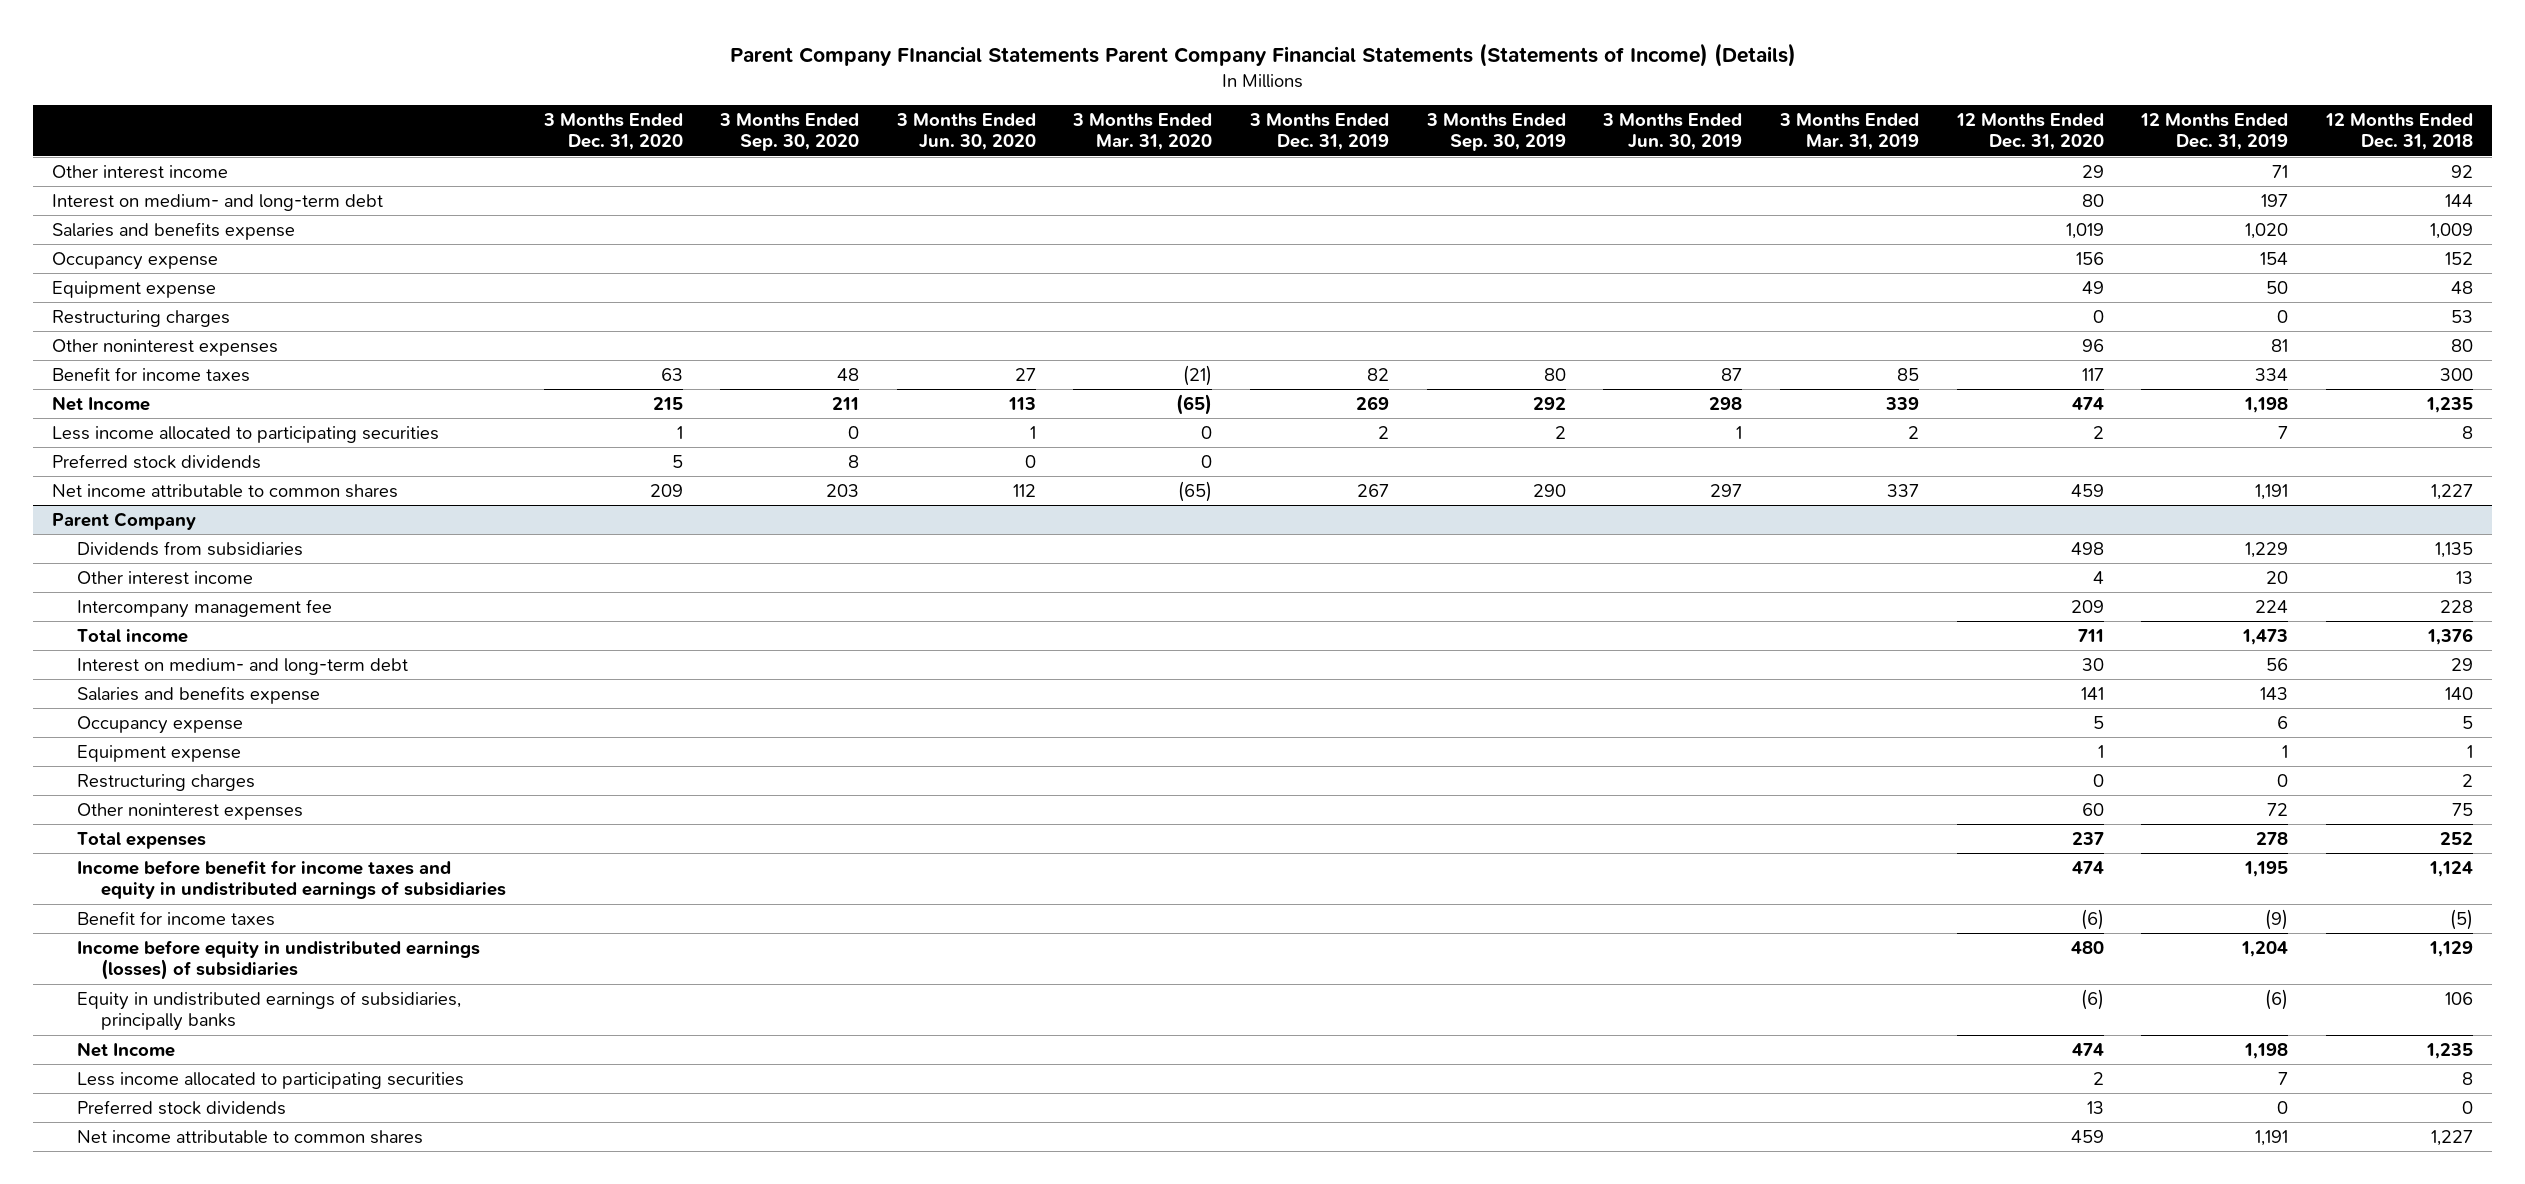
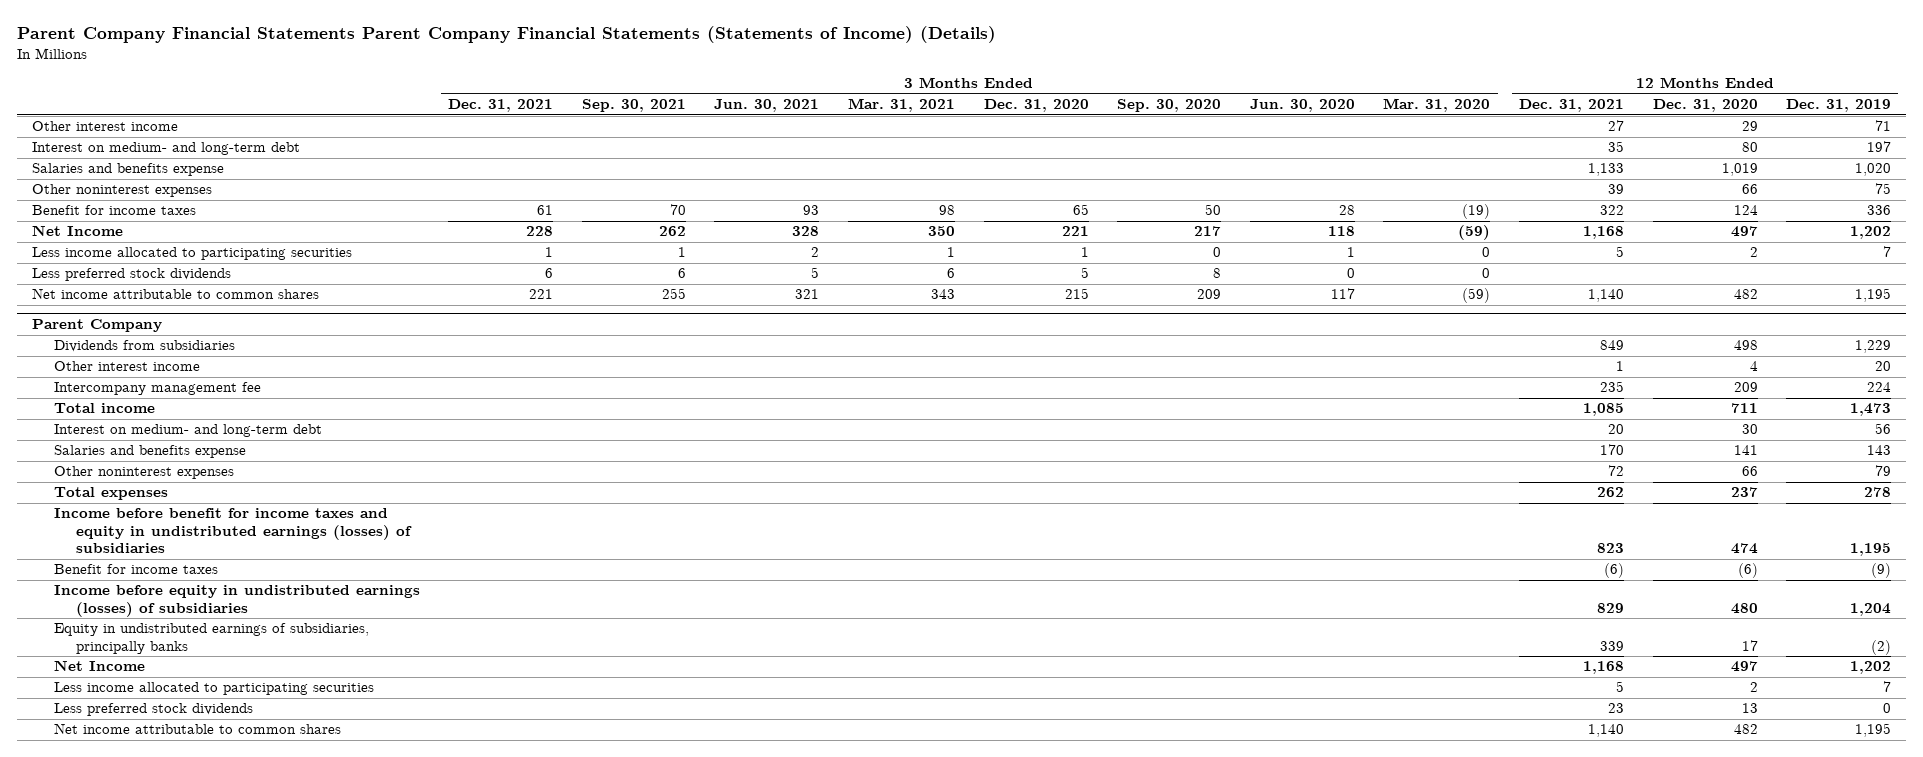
- Parent Company FInancial Statements Parent Company Financial Statements (Statements of Income) (Details)
+ Parent Company Financial Statements Parent Company Financial Statements (Statements of Income) (Details)
- | 3 Months Ended Dec. 31, 2020 | 3 Months Ended Sep. 30, 2020 | 3 Months Ended Jun. 30, 2020 | 3 Months Ended Mar. 31, 2020 | 3 Months Ended Dec. 31, 2019 | 3 Months Ended Sep. 30, 2019 | 3 Months Ended Jun. 30, 2019 | 3 Months Ended Mar. 31, 2019 | 12 Months Ended Dec. 31, 2020 | 12 Months Ended Dec. 31, 2019 | 12 Months Ended Dec. 31, 2018
+ | 3 Months Ended Dec. 31, 2021 | 3 Months Ended Sep. 30, 2021 | 3 Months Ended Jun. 30, 2021 | 3 Months Ended Mar. 31, 2021 | 3 Months Ended Dec. 31, 2020 | 3 Months Ended Sep. 30, 2020 | 3 Months Ended Jun. 30, 2020 | 3 Months Ended Mar. 31, 2020 | 12 Months Ended Dec. 31, 2021 | 12 Months Ended Dec. 31, 2020 | 12 Months Ended Dec. 31, 2019
- Occupancy expense | | | | | | | | | 156 | 154 | 152
- Equipment expense | | | | | | | | | 49 | 50 | 48
- Restructuring charges | | | | | | | | | 0 | 0 | 53
- Other noninterest expenses | | | | | | | | | 96 | 81 | 80
- Benefit for income taxes | 63 | 48 | 27 | (21) | 82 | 80 | 87 | 85 | 117 | 334 | 300
- Net Income | 215 | 211 | 113 | (65) | 269 | 292 | 298 | 339 | 474 | 1,198 | 1,235
+ Other noninterest expenses | | | | | | | | | 39 | 66 | 75
+ Benefit for income taxes | 61 | 70 | 93 | 98 | 65 | 50 | 28 | (19) | 322 | 124 | 336
+ Net Income | 228 | 262 | 328 | 350 | 221 | 217 | 118 | (59) | 1,168 | 497 | 1,202
- Preferred stock dividends | 5 | 8 | 0 | 0 | | | | | | |
- Net income attributable to common shares | 209 | 203 | 112 | (65) | 267 | 290 | 297 | 337 | 459 | 1,191 | 1,227
+ Less preferred stock dividends | 6 | 6 | 5 | 6 | 5 | 8 | 0 | 0 | | |
+ Net income attributable to common shares | 221 | 255 | 321 | 343 | 215 | 209 | 117 | (59) | 1,140 | 482 | 1,195
@ Parent Company
- Occupancy expense | | | | | | | | | 5 | 6 | 5
- Equipment expense | | | | | | | | | 1 | 1 | 1
- Restructuring charges | | | | | | | | | 0 | 0 | 2
- Other noninterest expenses | | | | | | | | | 60 | 72 | 75
+ Other noninterest expenses | | | | | | | | | 72 | 66 | 79
- Income before benefit for income taxes and equity in undistributed earnings of subsidiaries | | | | | | | | | 474 | 1,195 | 1,124
+ Income before benefit for income taxes and equity in undistributed earnings (losses) of subsidiaries | | | | | | | | | 823 | 474 | 1,195
- Equity in undistributed earnings of subsidiaries, principally banks | | | | | | | | | (6) | (6) | 106
- Net Income | | | | | | | | | 474 | 1,198 | 1,235
+ Equity in undistributed earnings of subsidiaries, principally banks | | | | | | | | | 339 | 17 | (2)
+ Net Income | | | | | | | | | 1,168 | 497 | 1,202
- Preferred stock dividends | | | | | | | | | 13 | 0 | 0
- Net income attributable to common shares | | | | | | | | | 459 | 1,191 | 1,227
+ Less preferred stock dividends | | | | | | | | | 23 | 13 | 0
+ Net income attributable to common shares | | | | | | | | | 1,140 | 482 | 1,195

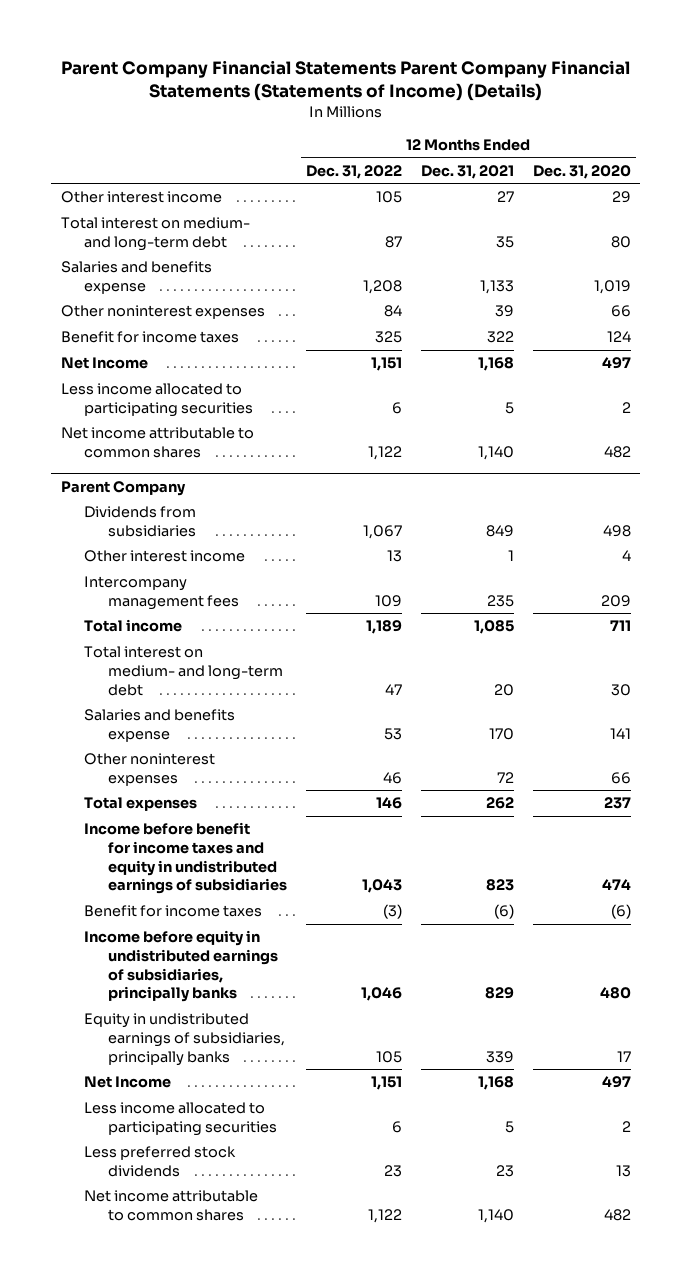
- | 3 Months Ended Dec. 31, 2021 | 3 Months Ended Sep. 30, 2021 | 3 Months Ended Jun. 30, 2021 | 3 Months Ended Mar. 31, 2021 | 3 Months Ended Dec. 31, 2020 | 3 Months Ended Sep. 30, 2020 | 3 Months Ended Jun. 30, 2020 | 3 Months Ended Mar. 31, 2020 | 12 Months Ended Dec. 31, 2021 | 12 Months Ended Dec. 31, 2020 | 12 Months Ended Dec. 31, 2019
+ | 12 Months Ended Dec. 31, 2022 | 12 Months Ended Dec. 31, 2021 | 12 Months Ended Dec. 31, 2020
- Interest on medium- and long-term debt | | | | | | | | | 35 | 80 | 197
+ Total interest on medium- and long-term debt | 87 | 35 | 80
- Less preferred stock dividends | 6 | 6 | 5 | 6 | 5 | 8 | 0 | 0 | | |
@ Parent Company
- Intercompany management fee | | | | | | | | | 235 | 209 | 224
+ Intercompany management fees | 109 | 235 | 209
- Interest on medium- and long-term debt | | | | | | | | | 20 | 30 | 56
+ Total interest on medium- and long-term debt | 47 | 20 | 30
- Income before benefit for income taxes and equity in undistributed earnings (losses) of subsidiaries | | | | | | | | | 823 | 474 | 1,195
+ Income before benefit for income taxes and equity in undistributed earnings of subsidiaries | 1,043 | 823 | 474
- Income before equity in undistributed earnings (losses) of subsidiaries | | | | | | | | | 829 | 480 | 1,204
+ Income before equity in undistributed earnings of subsidiaries, principally banks | 1,046 | 829 | 480

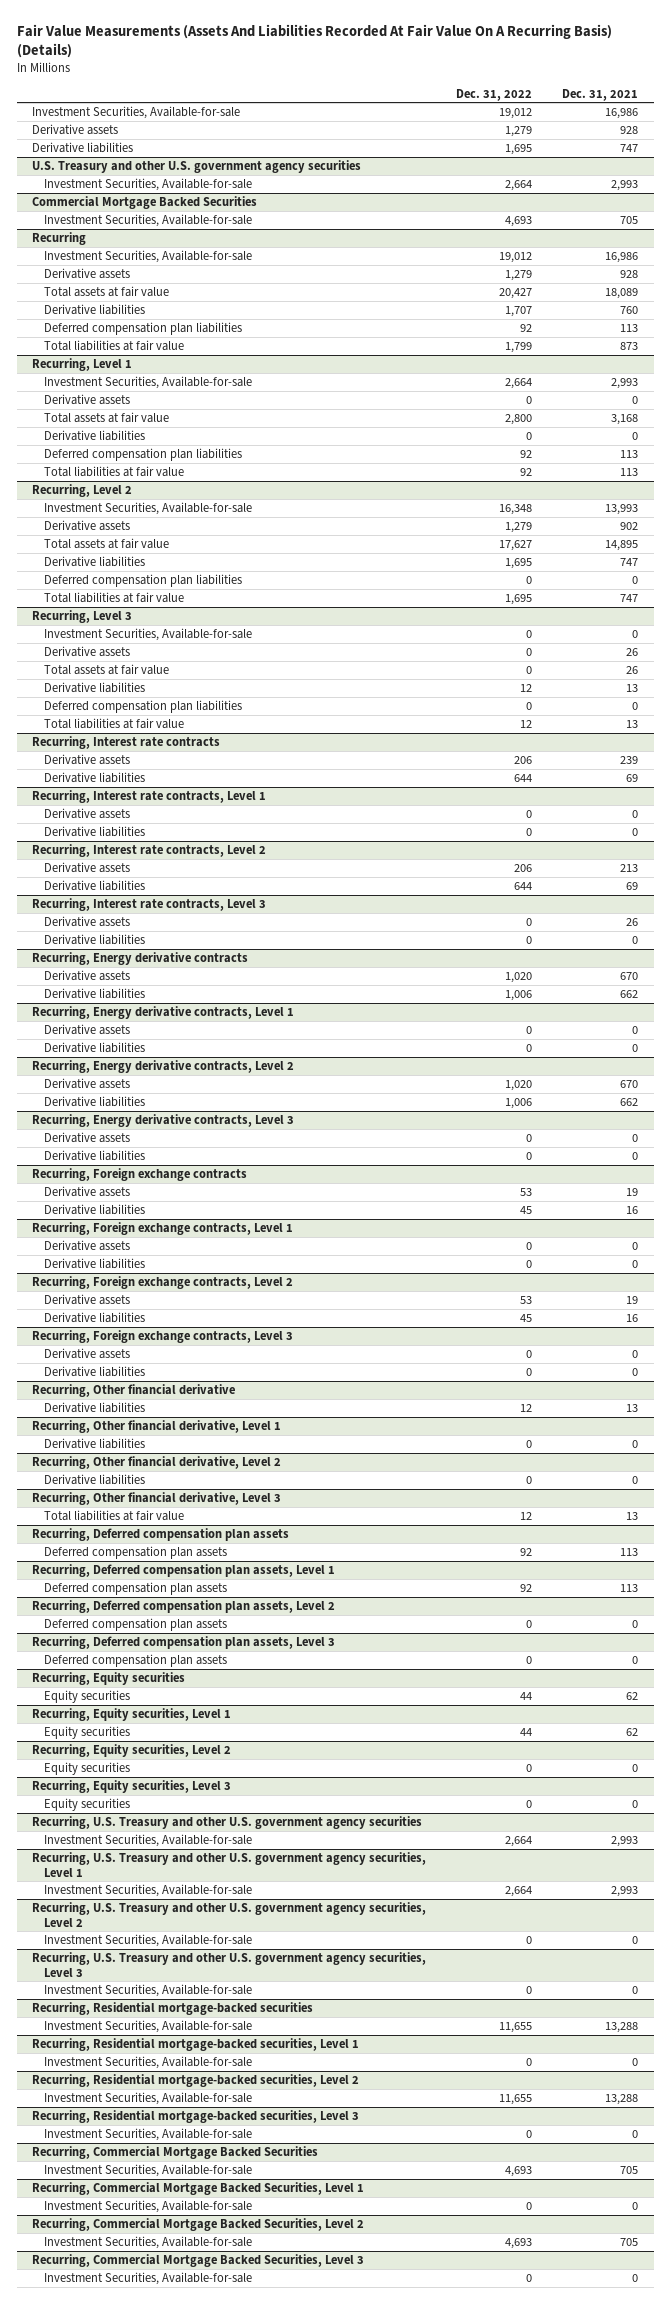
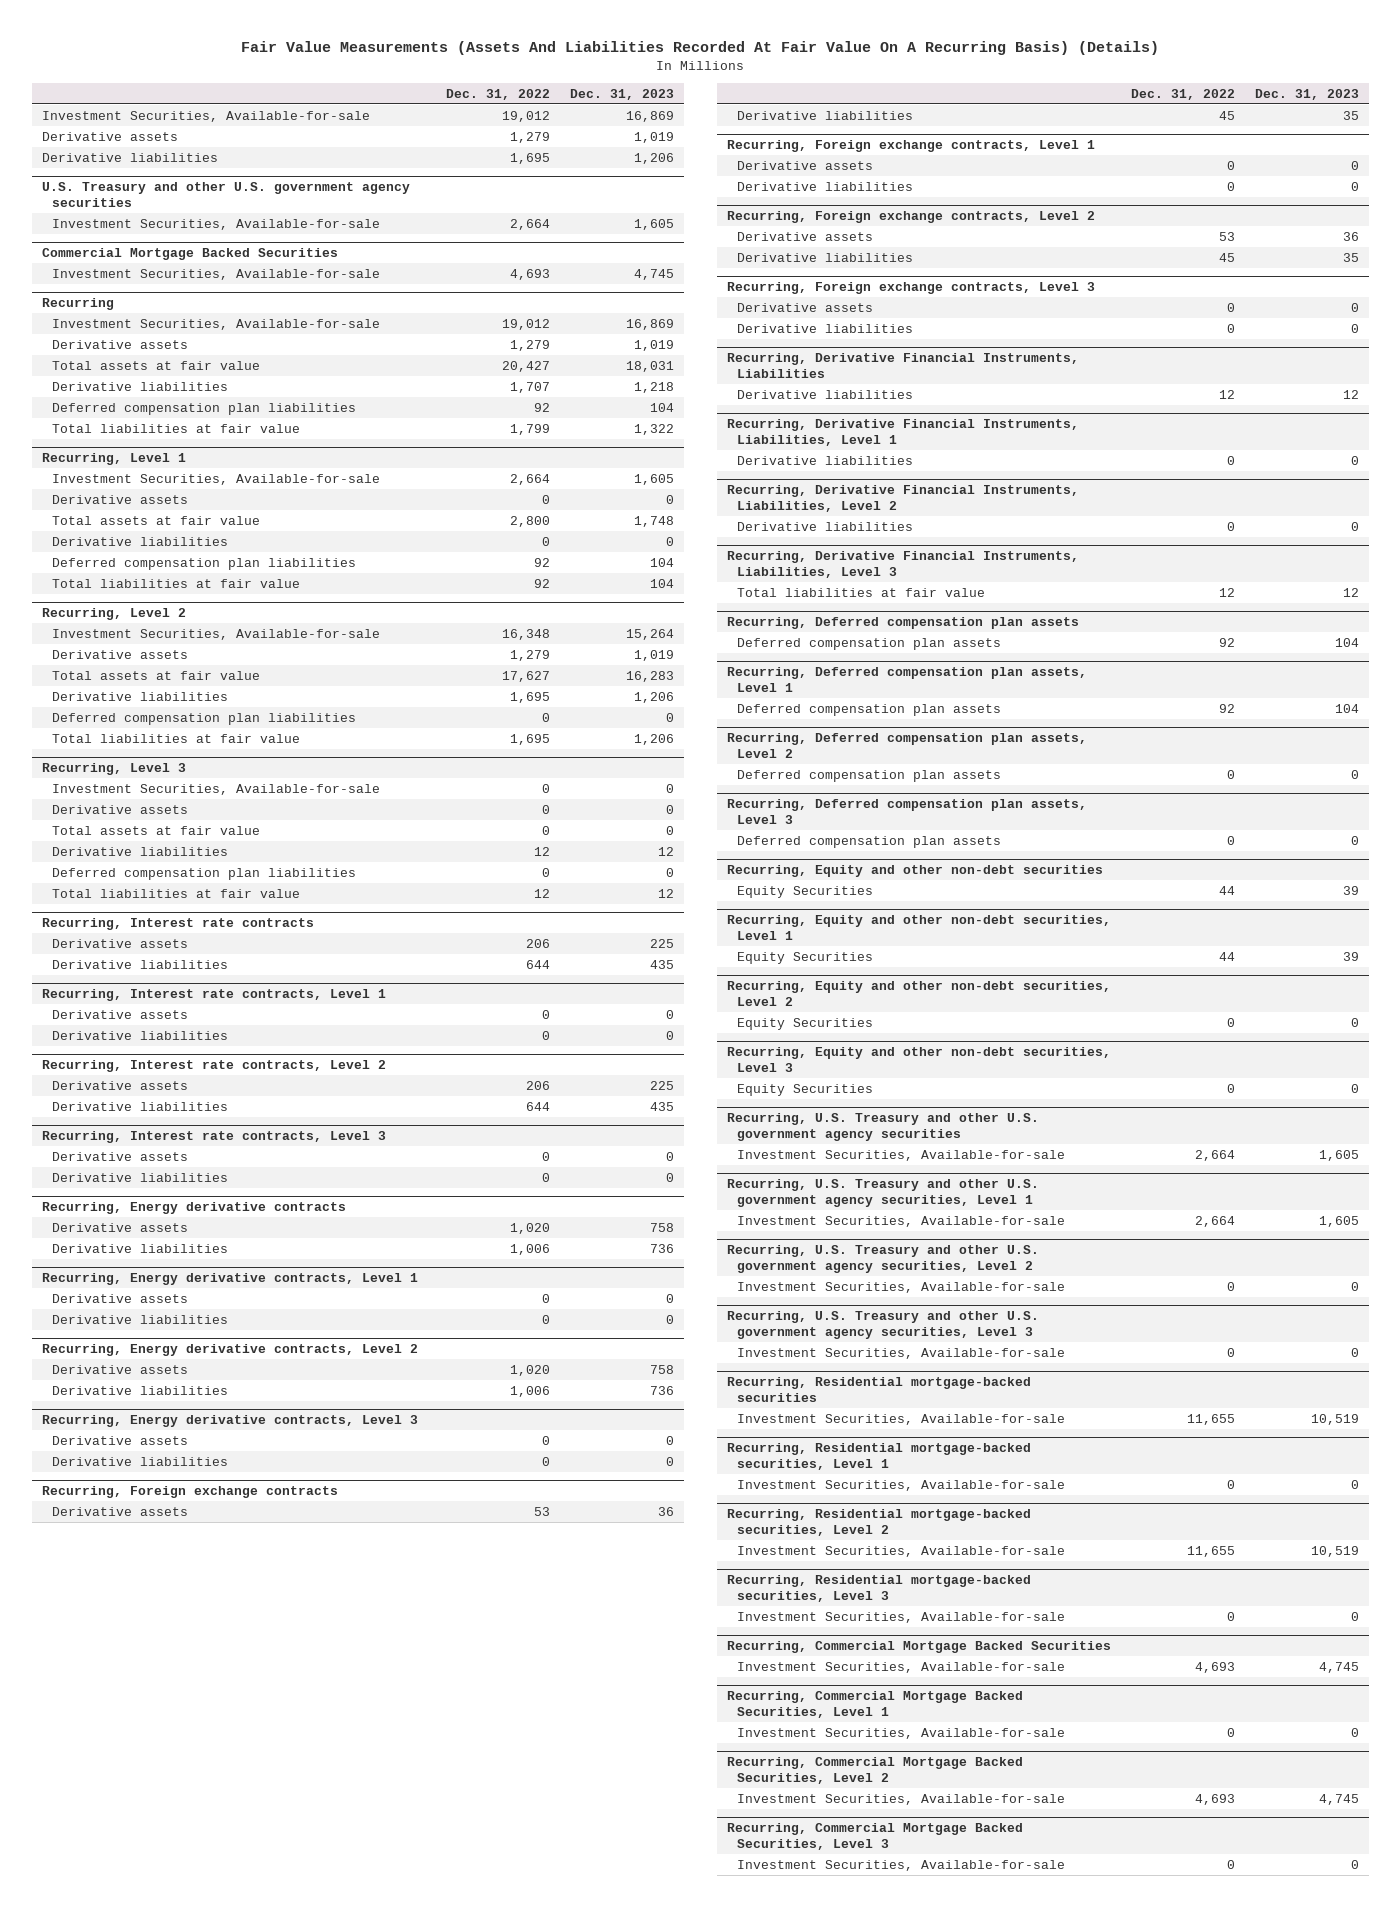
- | Dec. 31, 2022 | Dec. 31, 2021
+ | Dec. 31, 2022 | Dec. 31, 2023
- Recurring, Other financial derivative
+ Recurring, Derivative Financial Instruments, Liabilities
- Recurring, Other financial derivative, Level 1
+ Recurring, Derivative Financial Instruments, Liabilities, Level 1
- Recurring, Other financial derivative, Level 2
+ Recurring, Derivative Financial Instruments, Liabilities, Level 2
- Recurring, Other financial derivative, Level 3
+ Recurring, Derivative Financial Instruments, Liabilities, Level 3
- Recurring, Equity securities
- Equity securities | 44 | 62
- Recurring, Equity securities, Level 1
- Equity securities | 44 | 62
- Recurring, Equity securities, Level 2
- Equity securities | 0 | 0
- Recurring, Equity securities, Level 3
- Equity securities | 0 | 0
+ Recurring, Equity and other non-debt securities
+ Equity Securities | 44 | 39
+ Recurring, Equity and other non-debt securities, Level 1
+ Equity Securities | 44 | 39
+ Recurring, Equity and other non-debt securities, Level 2
+ Equity Securities | 0 | 0
+ Recurring, Equity and other non-debt securities, Level 3
+ Equity Securities | 0 | 0

